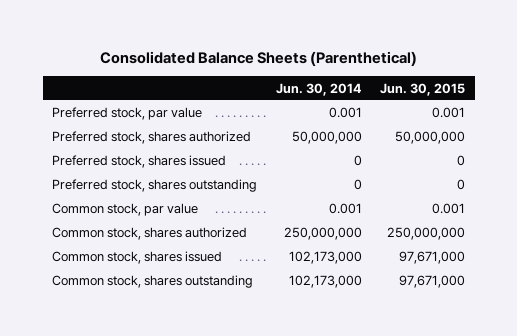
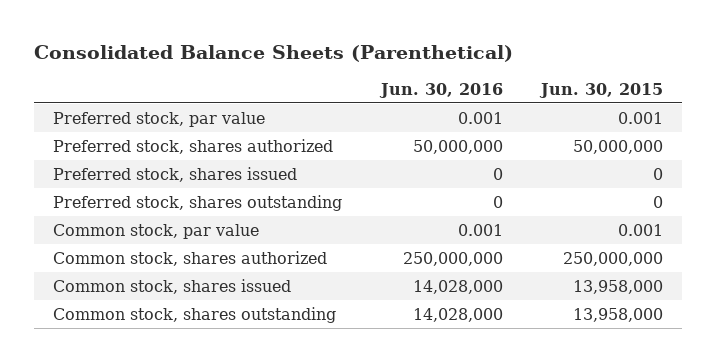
- | Jun. 30, 2014 | Jun. 30, 2015
+ | Jun. 30, 2016 | Jun. 30, 2015
- Common stock, shares issued | 102,173,000 | 97,671,000
- Common stock, shares outstanding | 102,173,000 | 97,671,000
+ Common stock, shares issued | 14,028,000 | 13,958,000
+ Common stock, shares outstanding | 14,028,000 | 13,958,000

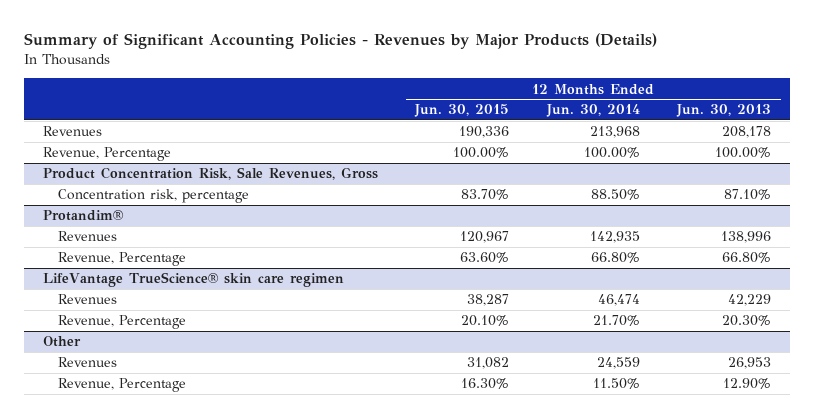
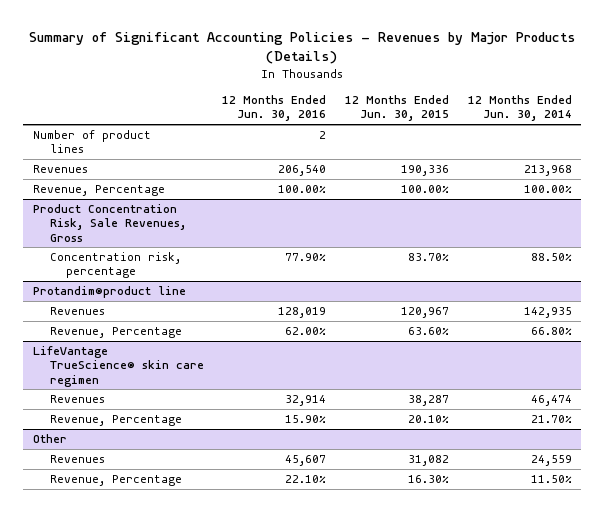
- | 12 Months Ended Jun. 30, 2015 | 12 Months Ended Jun. 30, 2014 | 12 Months Ended Jun. 30, 2013
+ | 12 Months Ended Jun. 30, 2016 | 12 Months Ended Jun. 30, 2015 | 12 Months Ended Jun. 30, 2014
+ Number of product lines | 2 | |
- Protandim®
+ Protandim®product line

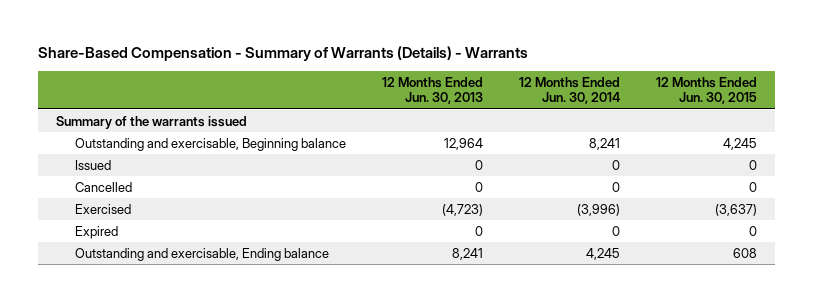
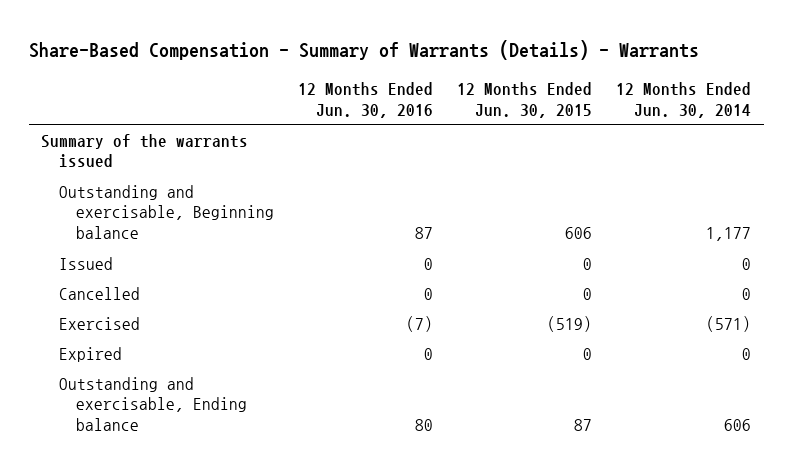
- | 12 Months Ended Jun. 30, 2013 | 12 Months Ended Jun. 30, 2014 | 12 Months Ended Jun. 30, 2015
+ | 12 Months Ended Jun. 30, 2016 | 12 Months Ended Jun. 30, 2015 | 12 Months Ended Jun. 30, 2014
- Outstanding and exercisable, Beginning balance | 12,964 | 8,241 | 4,245
+ Outstanding and exercisable, Beginning balance | 87 | 606 | 1,177
- Exercised | (4,723) | (3,996) | (3,637)
+ Exercised | (7) | (519) | (571)
- Outstanding and exercisable, Ending balance | 8,241 | 4,245 | 608
+ Outstanding and exercisable, Ending balance | 80 | 87 | 606

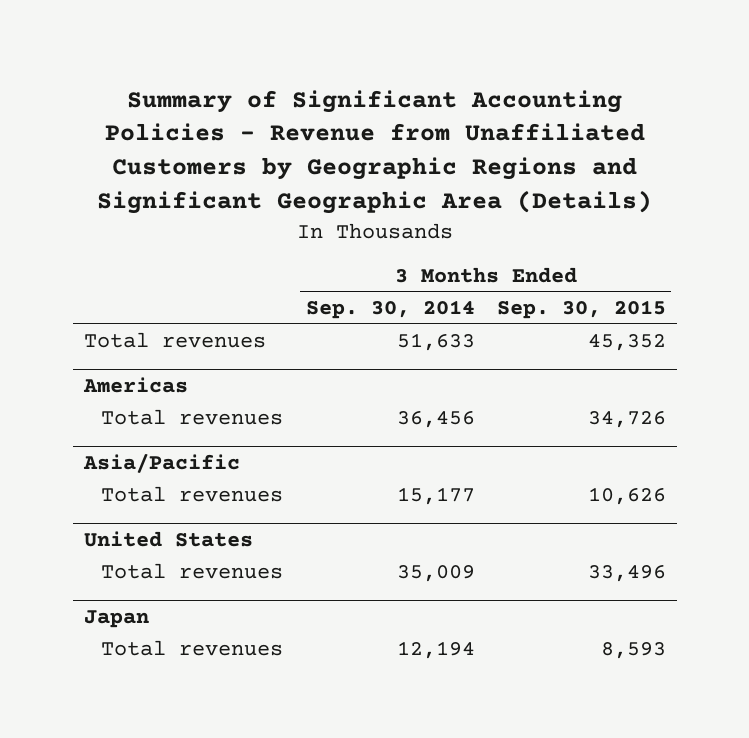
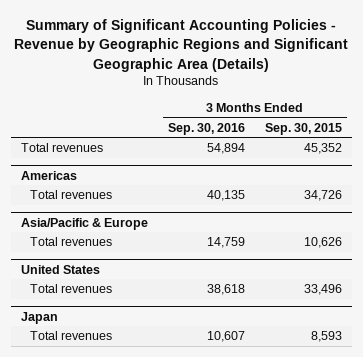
- Summary of Significant Accounting Policies - Revenue from Unaffiliated Customers by Geographic Regions and Significant Geographic Area (Details)
+ Summary of Significant Accounting Policies - Revenue by Geographic Regions and Significant Geographic Area (Details)
- | 3 Months Ended Sep. 30, 2014 | 3 Months Ended Sep. 30, 2015
+ | 3 Months Ended Sep. 30, 2016 | 3 Months Ended Sep. 30, 2015
- Asia/Pacific
+ Asia/Pacific & Europe

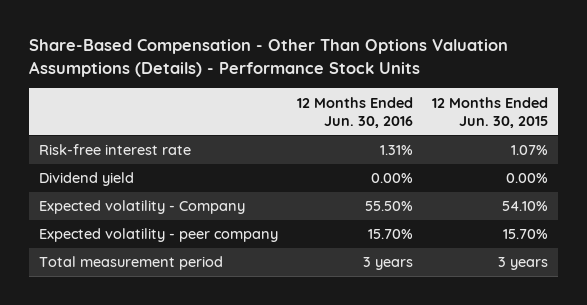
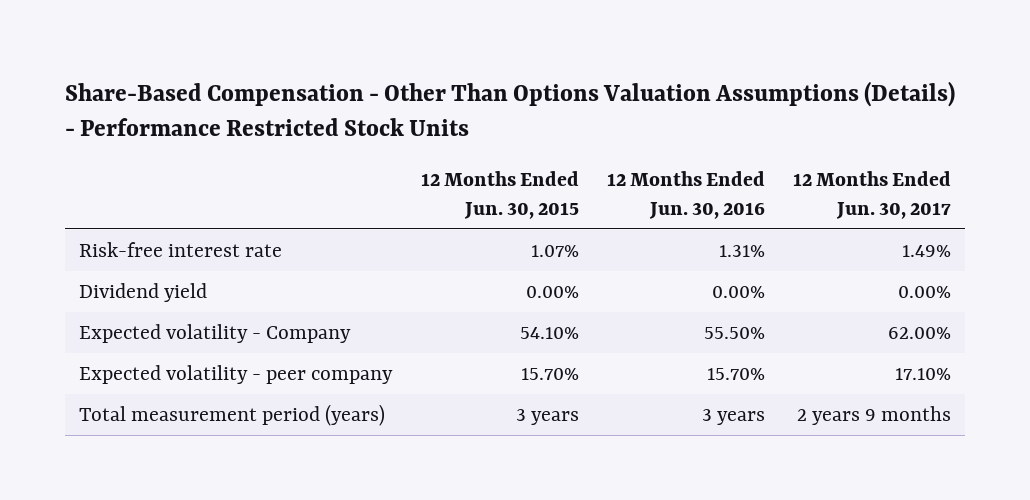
- Share-Based Compensation - Other Than Options Valuation Assumptions (Details) - Performance Stock Units
+ Share-Based Compensation - Other Than Options Valuation Assumptions (Details) - Performance Restricted Stock Units
- | 12 Months Ended Jun. 30, 2016 | 12 Months Ended Jun. 30, 2015
+ | 12 Months Ended Jun. 30, 2015 | 12 Months Ended Jun. 30, 2016 | 12 Months Ended Jun. 30, 2017
- Total measurement period | 3 years | 3 years
+ Total measurement period (years) | 3 years | 3 years | 2 years 9 months

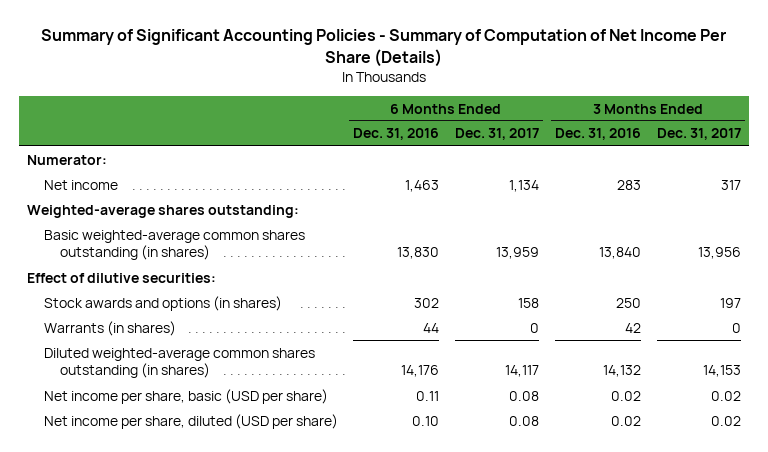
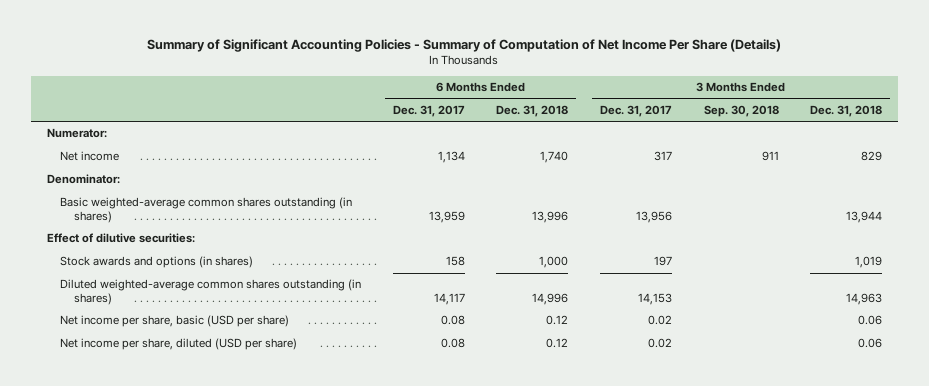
- | 6 Months Ended Dec. 31, 2016 | 6 Months Ended Dec. 31, 2017 | 3 Months Ended Dec. 31, 2016 | 3 Months Ended Dec. 31, 2017
+ | 6 Months Ended Dec. 31, 2017 | 6 Months Ended Dec. 31, 2018 | 3 Months Ended Dec. 31, 2017 | 3 Months Ended Sep. 30, 2018 | 3 Months Ended Dec. 31, 2018
- Weighted-average shares outstanding:
+ Denominator:
- Warrants (in shares) | 44 | 0 | 42 | 0

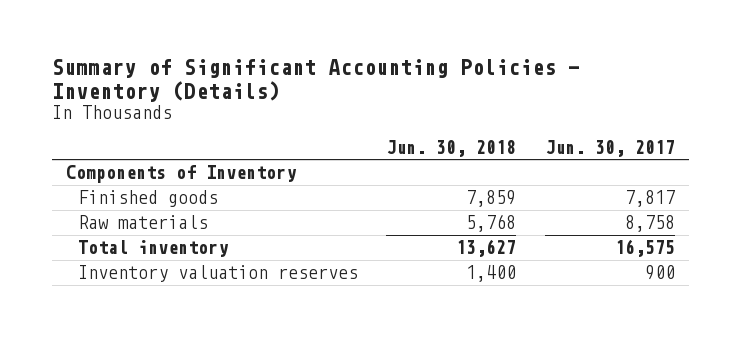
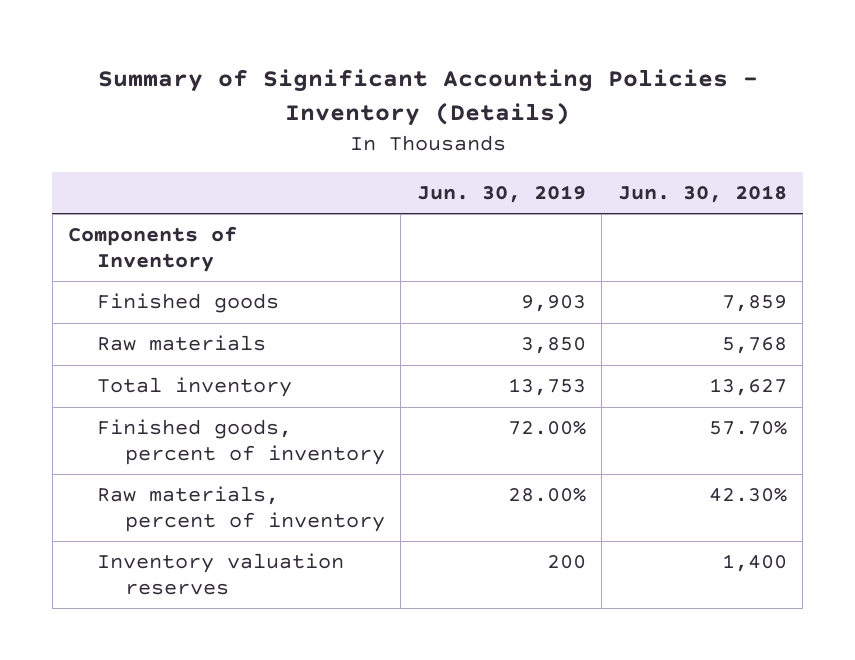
- | Jun. 30, 2018 | Jun. 30, 2017
+ | Jun. 30, 2019 | Jun. 30, 2018
+ Finished goods, percent of inventory | 72.00% | 57.70%
+ Raw materials, percent of inventory | 28.00% | 42.30%

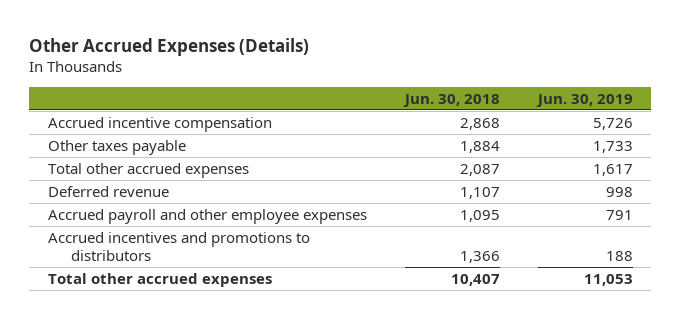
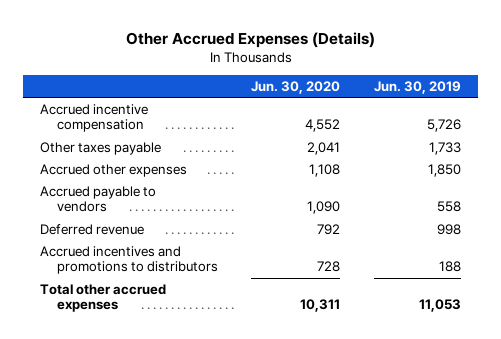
- | Jun. 30, 2018 | Jun. 30, 2019
+ | Jun. 30, 2020 | Jun. 30, 2019
- Total other accrued expenses | 2,087 | 1,617
+ Accrued other expenses | 1,108 | 1,850
+ Accrued payable to vendors | 1,090 | 558
- Accrued payroll and other employee expenses | 1,095 | 791

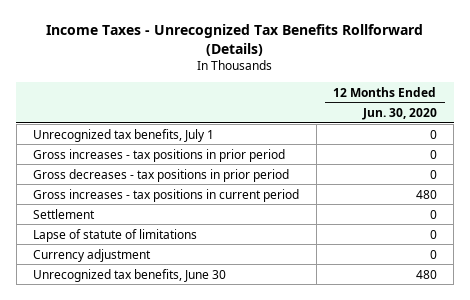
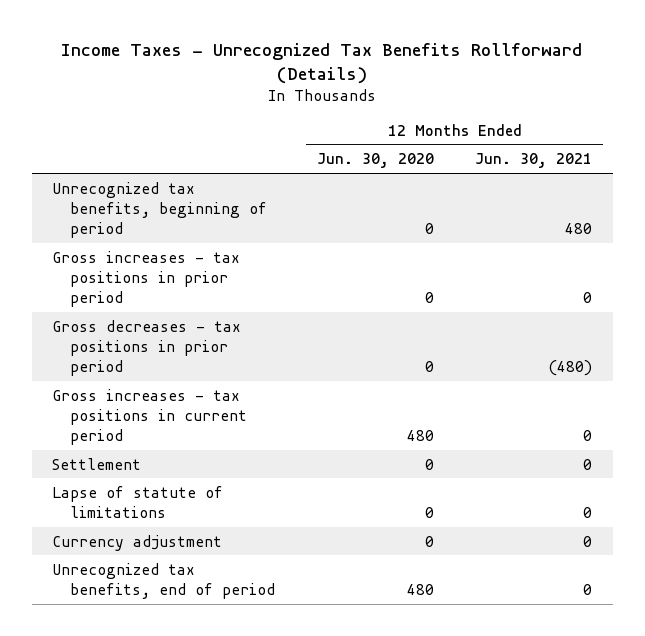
- | 12 Months Ended Jun. 30, 2020
+ | 12 Months Ended Jun. 30, 2020 | 12 Months Ended Jun. 30, 2021
- Unrecognized tax benefits, July 1 | 0
+ Unrecognized tax benefits, beginning of period | 0 | 480
- Unrecognized tax benefits, June 30 | 480
+ Unrecognized tax benefits, end of period | 480 | 0

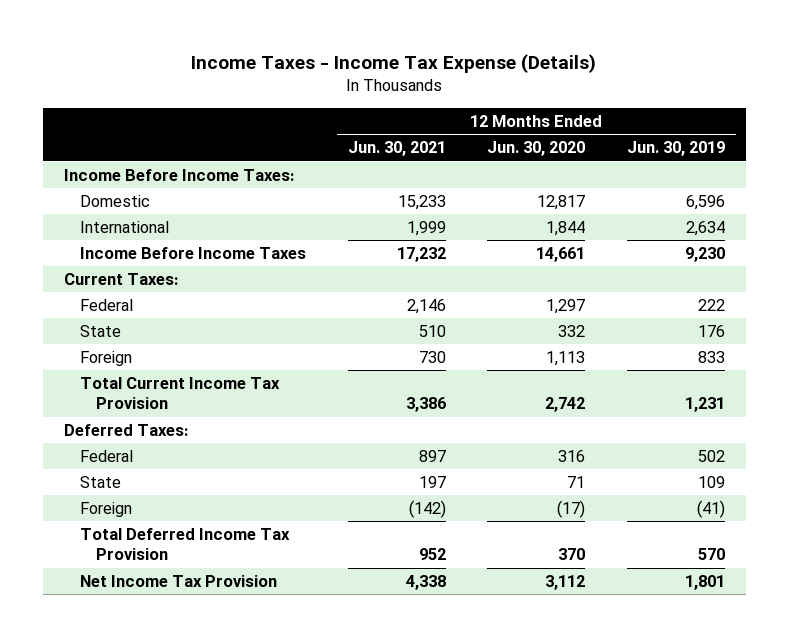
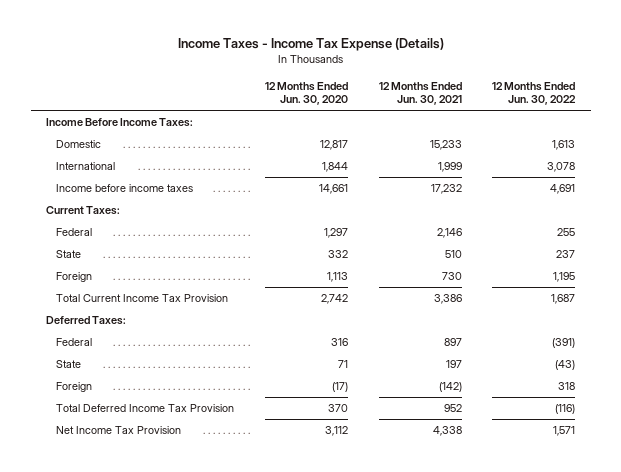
- | 12 Months Ended Jun. 30, 2021 | 12 Months Ended Jun. 30, 2020 | 12 Months Ended Jun. 30, 2019
+ | 12 Months Ended Jun. 30, 2020 | 12 Months Ended Jun. 30, 2021 | 12 Months Ended Jun. 30, 2022
- Income Before Income Taxes | 17,232 | 14,661 | 9,230
+ Income before income taxes | 14,661 | 17,232 | 4,691

